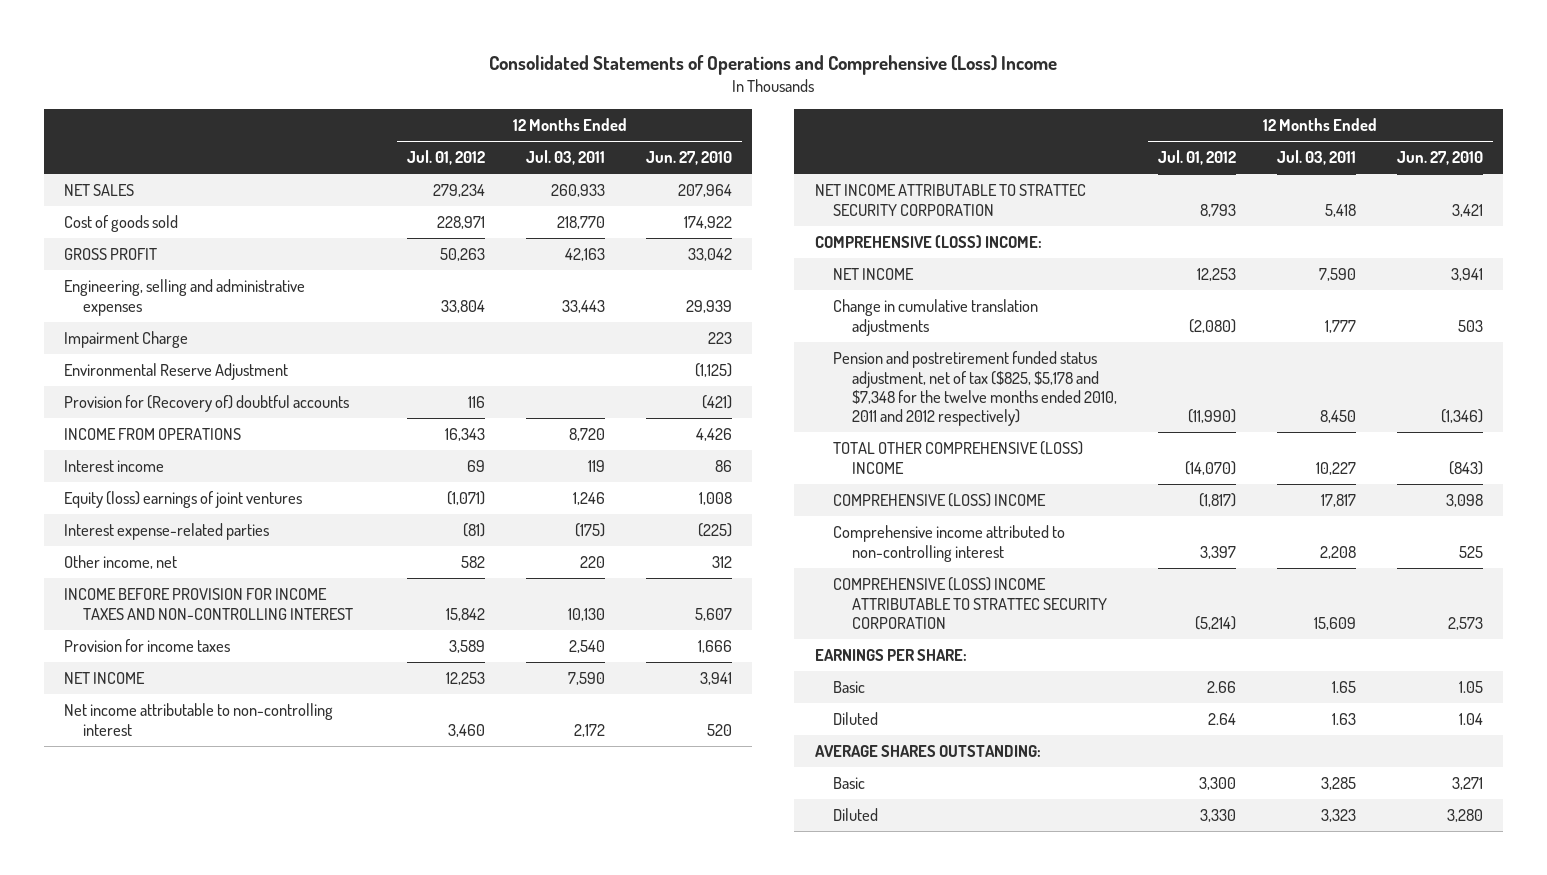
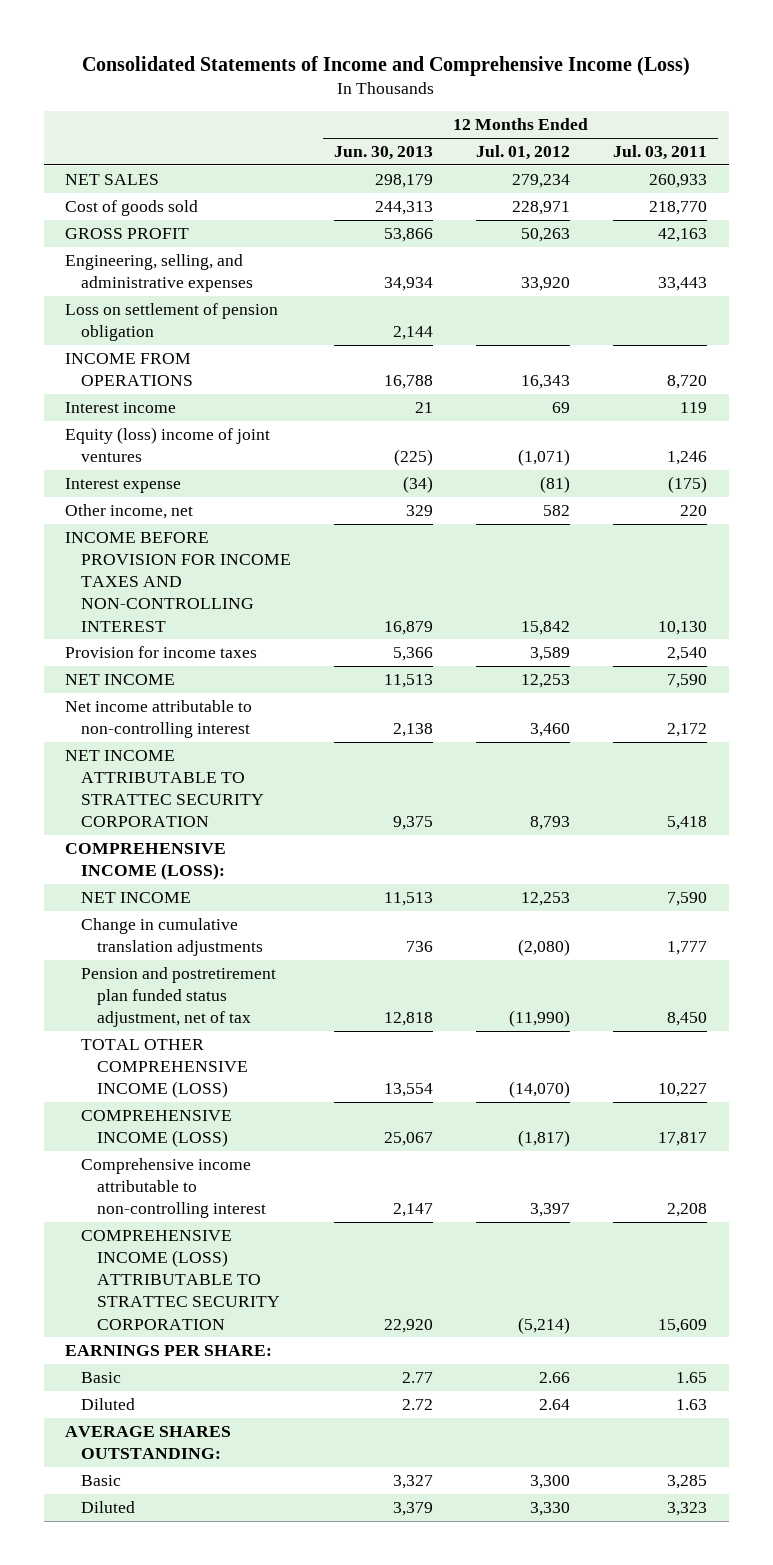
- Consolidated Statements of Operations and Comprehensive (Loss) Income
+ Consolidated Statements of Income and Comprehensive Income (Loss)
- | 12 Months Ended Jul. 01, 2012 | 12 Months Ended Jul. 03, 2011 | 12 Months Ended Jun. 27, 2010
+ | 12 Months Ended Jun. 30, 2013 | 12 Months Ended Jul. 01, 2012 | 12 Months Ended Jul. 03, 2011
- Engineering, selling and administrative expenses | 33,804 | 33,443 | 29,939
- Impairment Charge | | | 223
- Environmental Reserve Adjustment | | | (1,125)
- Provision for (Recovery of) doubtful accounts | 116 | | (421)
+ Engineering, selling, and administrative expenses | 34,934 | 33,920 | 33,443
+ Loss on settlement of pension obligation | 2,144 | |
- Equity (loss) earnings of joint ventures | (1,071) | 1,246 | 1,008
- Interest expense-related parties | (81) | (175) | (225)
+ Equity (loss) income of joint ventures | (225) | (1,071) | 1,246
+ Interest expense | (34) | (81) | (175)
- COMPREHENSIVE (LOSS) INCOME:
+ COMPREHENSIVE INCOME (LOSS):
- Pension and postretirement funded status adjustment, net of tax ($825, $5,178 and $7,348 for the twelve months ended 2010, 2011 and 2012 respectively) | (11,990) | 8,450 | (1,346)
- TOTAL OTHER COMPREHENSIVE (LOSS) INCOME | (14,070) | 10,227 | (843)
- COMPREHENSIVE (LOSS) INCOME | (1,817) | 17,817 | 3,098
- Comprehensive income attributed to non-controlling interest | 3,397 | 2,208 | 525
- COMPREHENSIVE (LOSS) INCOME ATTRIBUTABLE TO STRATTEC SECURITY CORPORATION | (5,214) | 15,609 | 2,573
+ Pension and postretirement plan funded status adjustment, net of tax | 12,818 | (11,990) | 8,450
+ TOTAL OTHER COMPREHENSIVE INCOME (LOSS) | 13,554 | (14,070) | 10,227
+ COMPREHENSIVE INCOME (LOSS) | 25,067 | (1,817) | 17,817
+ Comprehensive income attributable to non-controlling interest | 2,147 | 3,397 | 2,208
+ COMPREHENSIVE INCOME (LOSS) ATTRIBUTABLE TO STRATTEC SECURITY CORPORATION | 22,920 | (5,214) | 15,609

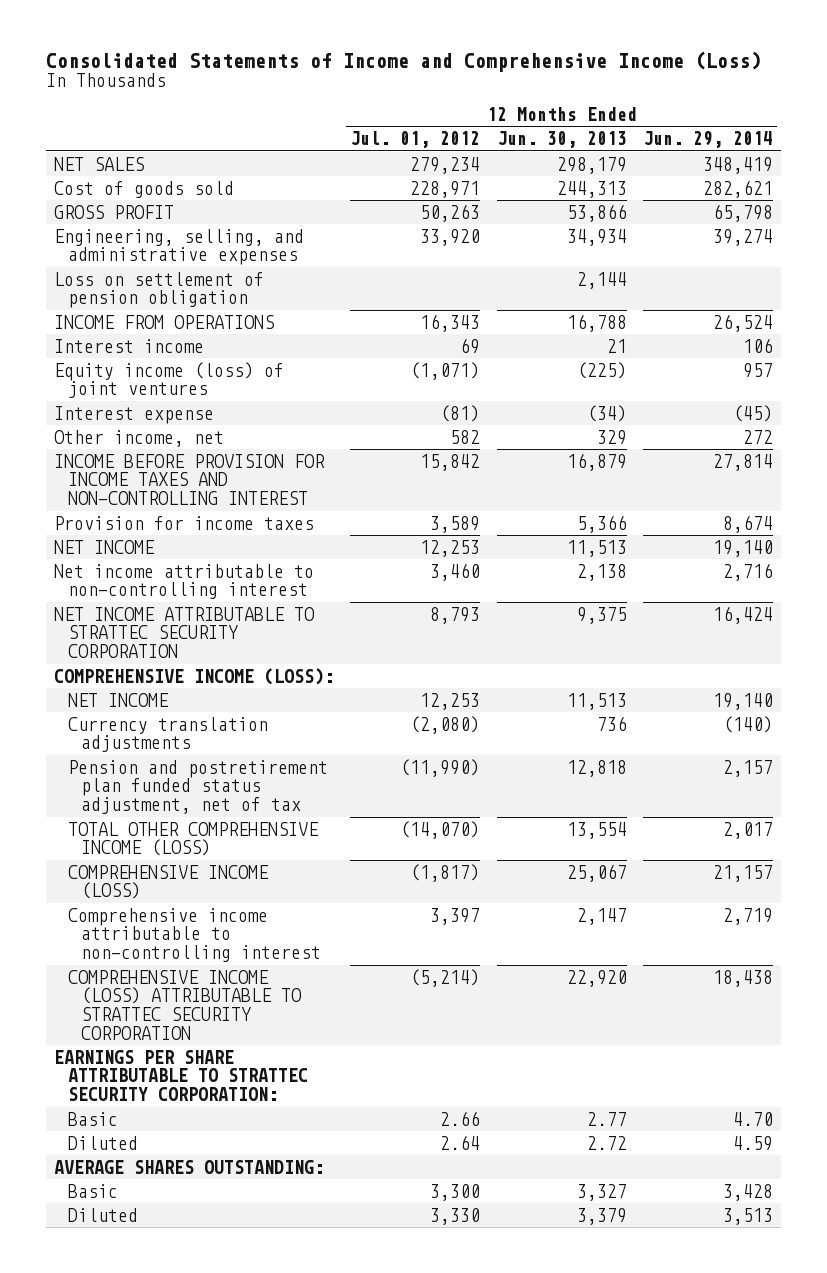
- | 12 Months Ended Jun. 30, 2013 | 12 Months Ended Jul. 01, 2012 | 12 Months Ended Jul. 03, 2011
+ | 12 Months Ended Jul. 01, 2012 | 12 Months Ended Jun. 30, 2013 | 12 Months Ended Jun. 29, 2014
- Equity (loss) income of joint ventures | (225) | (1,071) | 1,246
+ Equity income (loss) of joint ventures | (1,071) | (225) | 957
- Change in cumulative translation adjustments | 736 | (2,080) | 1,777
+ Currency translation adjustments | (2,080) | 736 | (140)
- EARNINGS PER SHARE:
+ EARNINGS PER SHARE ATTRIBUTABLE TO STRATTEC SECURITY CORPORATION:

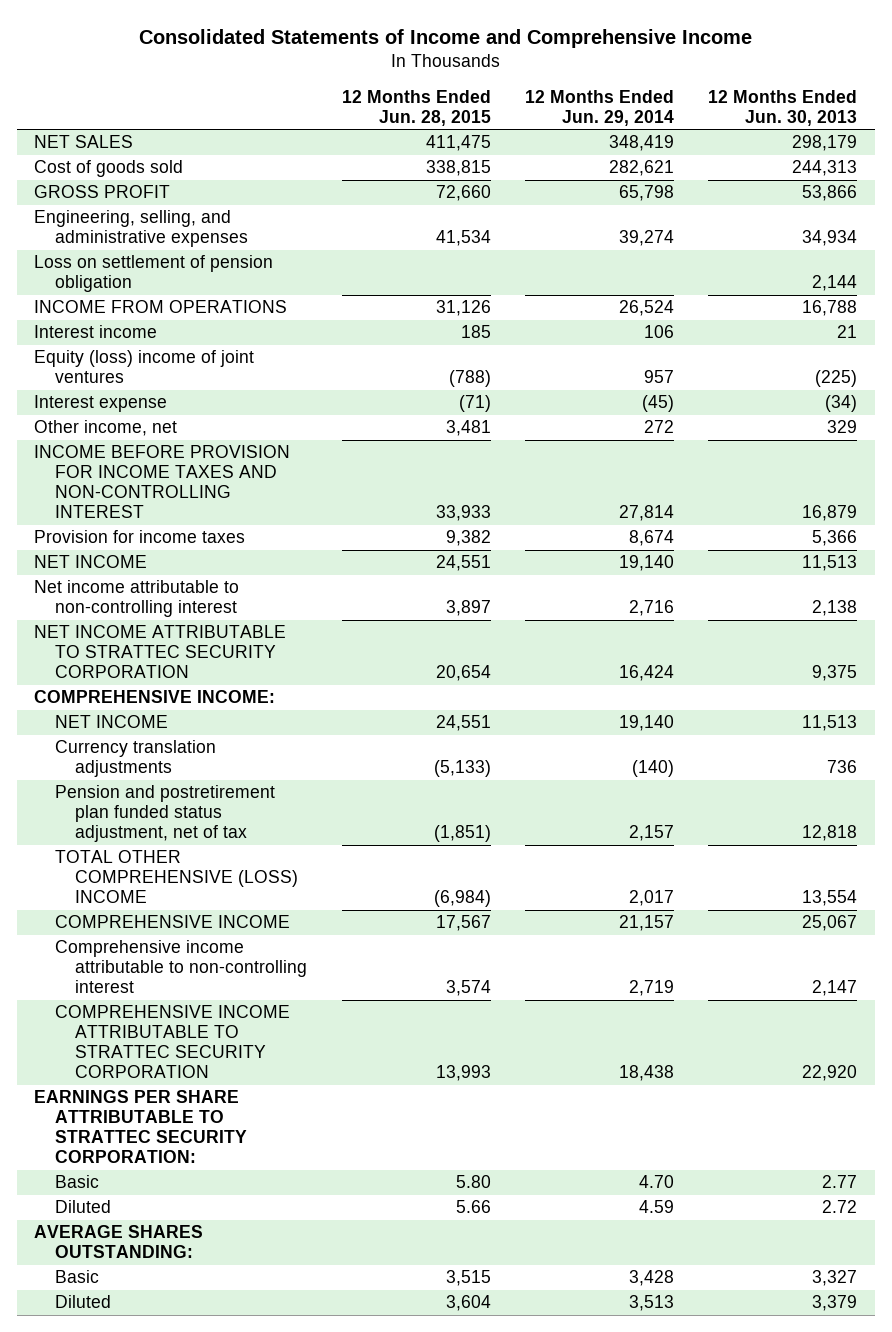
- Consolidated Statements of Income and Comprehensive Income (Loss)
+ Consolidated Statements of Income and Comprehensive Income
- | 12 Months Ended Jul. 01, 2012 | 12 Months Ended Jun. 30, 2013 | 12 Months Ended Jun. 29, 2014
+ | 12 Months Ended Jun. 28, 2015 | 12 Months Ended Jun. 29, 2014 | 12 Months Ended Jun. 30, 2013
- Equity income (loss) of joint ventures | (1,071) | (225) | 957
+ Equity (loss) income of joint ventures | (788) | 957 | (225)
- COMPREHENSIVE INCOME (LOSS):
+ COMPREHENSIVE INCOME:
- TOTAL OTHER COMPREHENSIVE INCOME (LOSS) | (14,070) | 13,554 | 2,017
- COMPREHENSIVE INCOME (LOSS) | (1,817) | 25,067 | 21,157
+ TOTAL OTHER COMPREHENSIVE (LOSS) INCOME | (6,984) | 2,017 | 13,554
+ COMPREHENSIVE INCOME | 17,567 | 21,157 | 25,067
- COMPREHENSIVE INCOME (LOSS) ATTRIBUTABLE TO STRATTEC SECURITY CORPORATION | (5,214) | 22,920 | 18,438
+ COMPREHENSIVE INCOME ATTRIBUTABLE TO STRATTEC SECURITY CORPORATION | 13,993 | 18,438 | 22,920

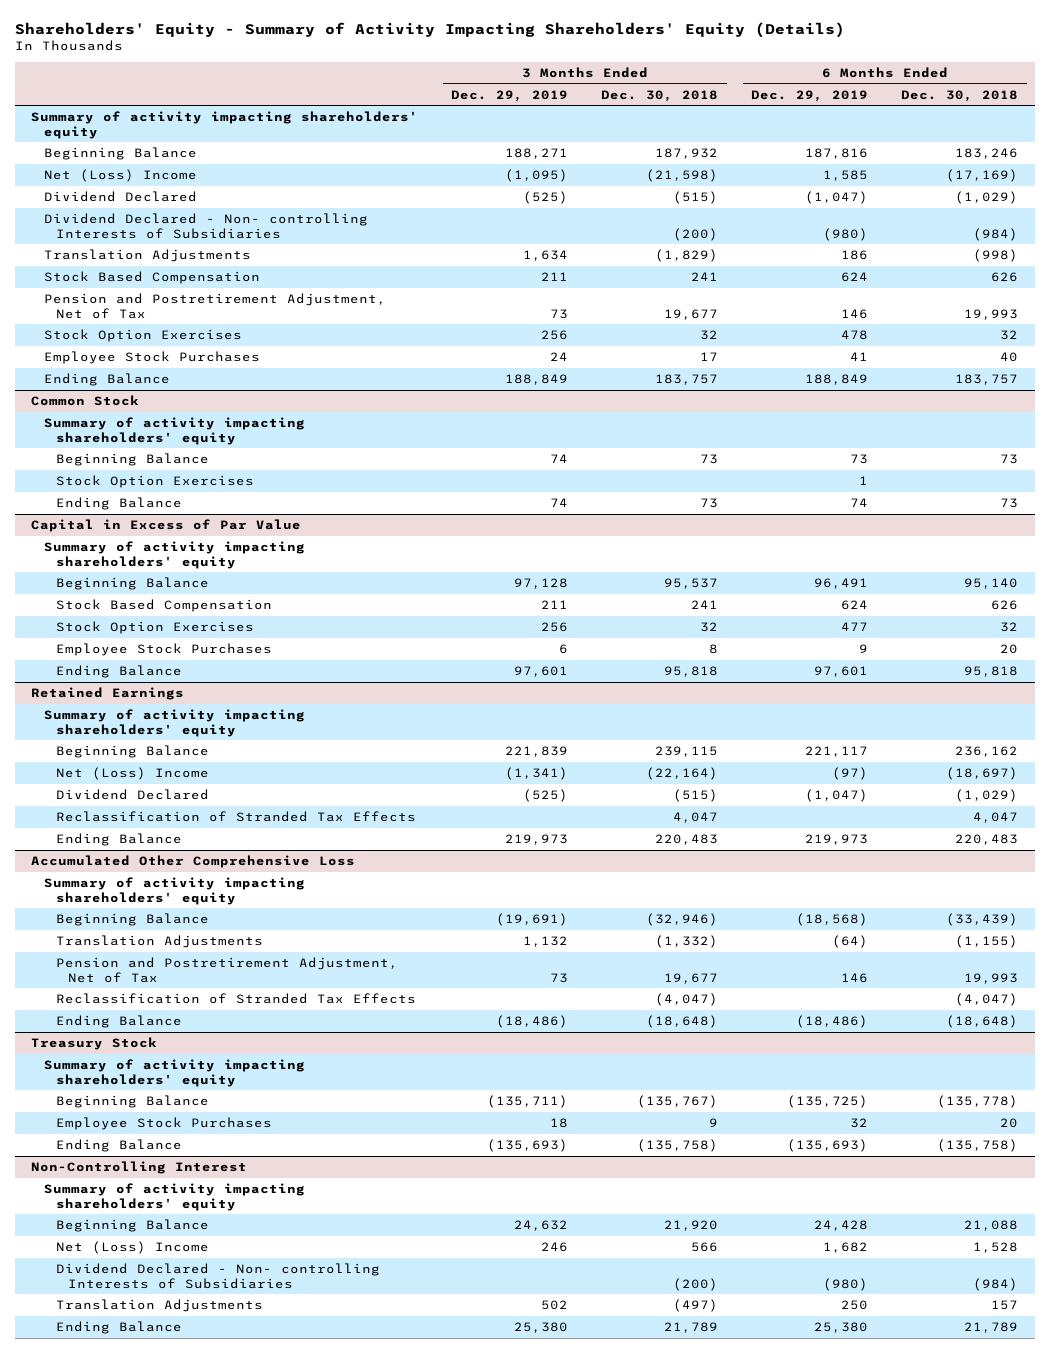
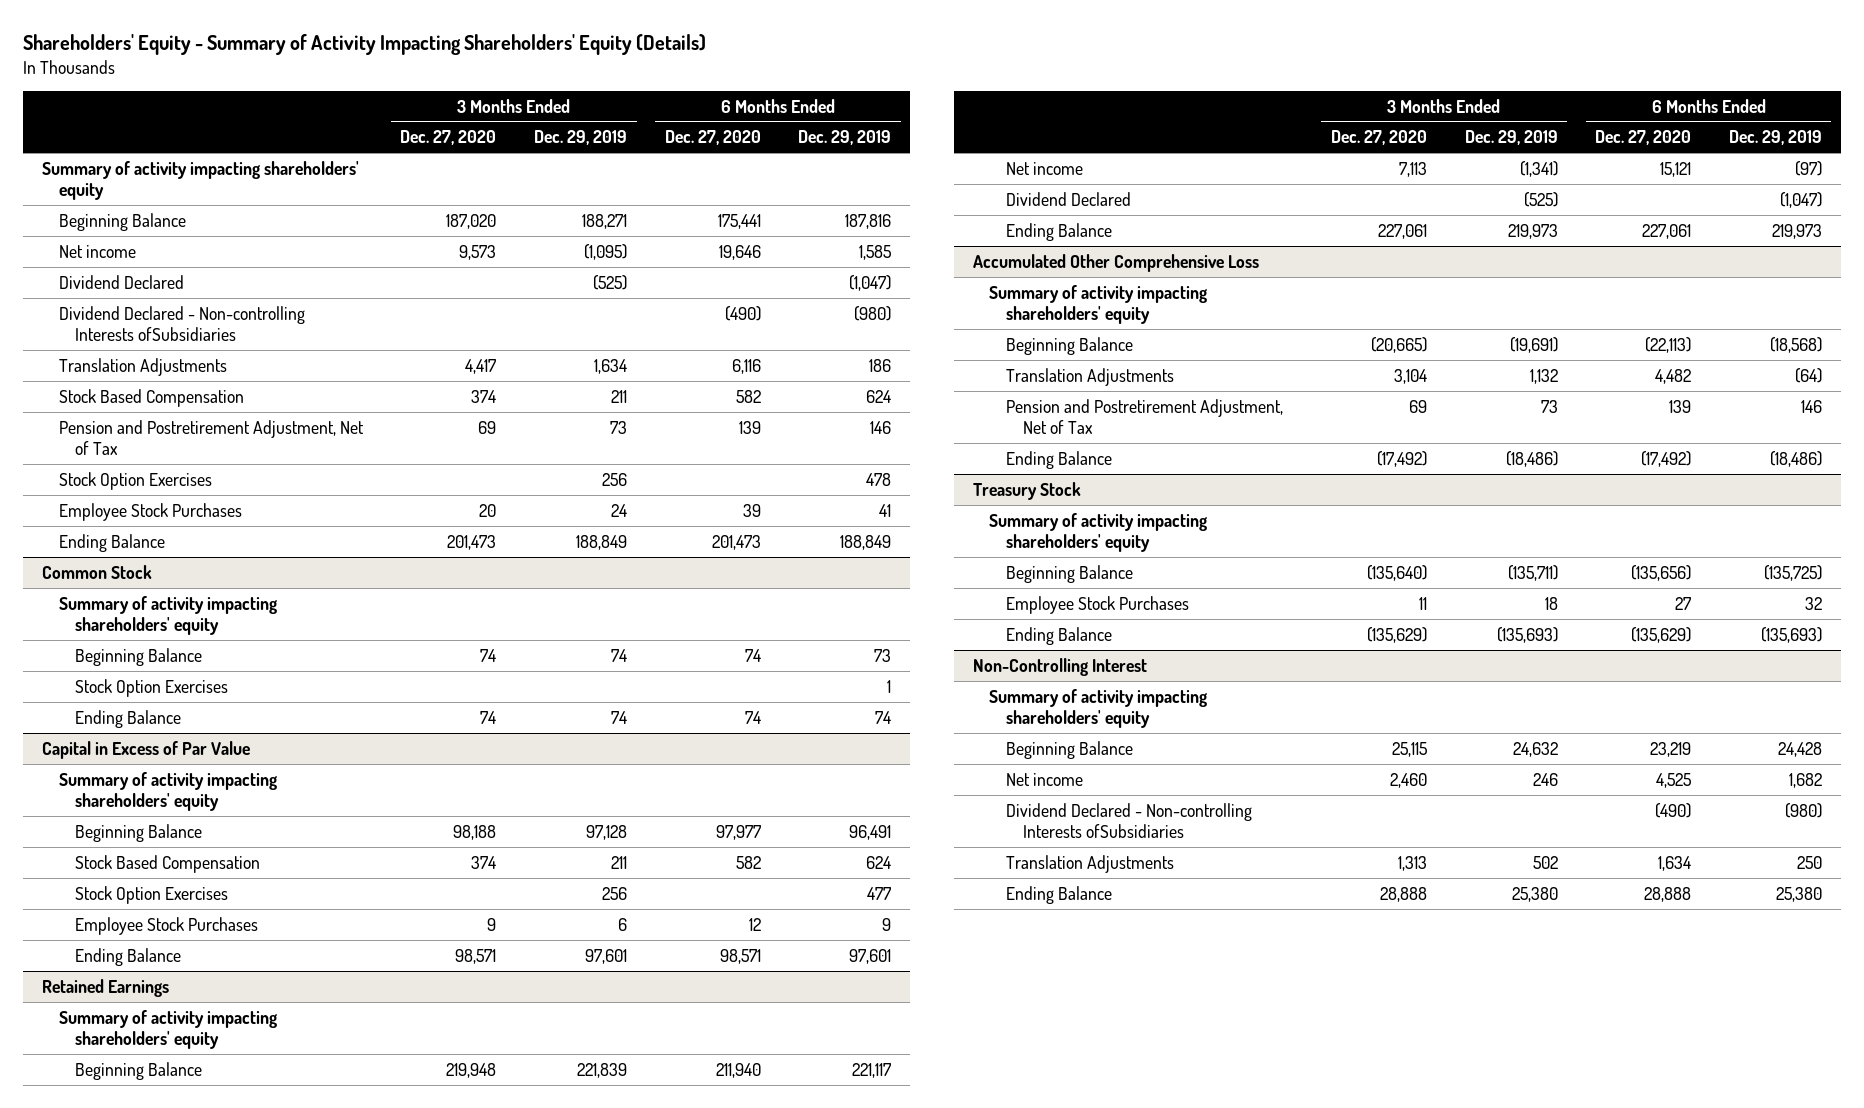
- | 3 Months Ended Dec. 29, 2019 | 3 Months Ended Dec. 30, 2018 | 6 Months Ended Dec. 29, 2019 | 6 Months Ended Dec. 30, 2018
+ | 3 Months Ended Dec. 27, 2020 | 3 Months Ended Dec. 29, 2019 | 6 Months Ended Dec. 27, 2020 | 6 Months Ended Dec. 29, 2019
- Net (Loss) Income | (1,095) | (21,598) | 1,585 | (17,169)
+ Net income | 9,573 | (1,095) | 19,646 | 1,585
- Dividend Declared - Non- controlling Interests of Subsidiaries | | (200) | (980) | (984)
+ Dividend Declared - Non-controlling Interests ofSubsidiaries | | | (490) | (980)
@ Retained Earnings
- Net (Loss) Income | (1,341) | (22,164) | (97) | (18,697)
+ Net income | 7,113 | (1,341) | 15,121 | (97)
- Reclassification of Stranded Tax Effects | | 4,047 | | 4,047
@ Accumulated Other Comprehensive Loss
- Reclassification of Stranded Tax Effects | | (4,047) | | (4,047)
@ Non-Controlling Interest
- Net (Loss) Income | 246 | 566 | 1,682 | 1,528
- Dividend Declared - Non- controlling Interests of Subsidiaries | | (200) | (980) | (984)
+ Net income | 2,460 | 246 | 4,525 | 1,682
+ Dividend Declared - Non-controlling Interests ofSubsidiaries | | | (490) | (980)

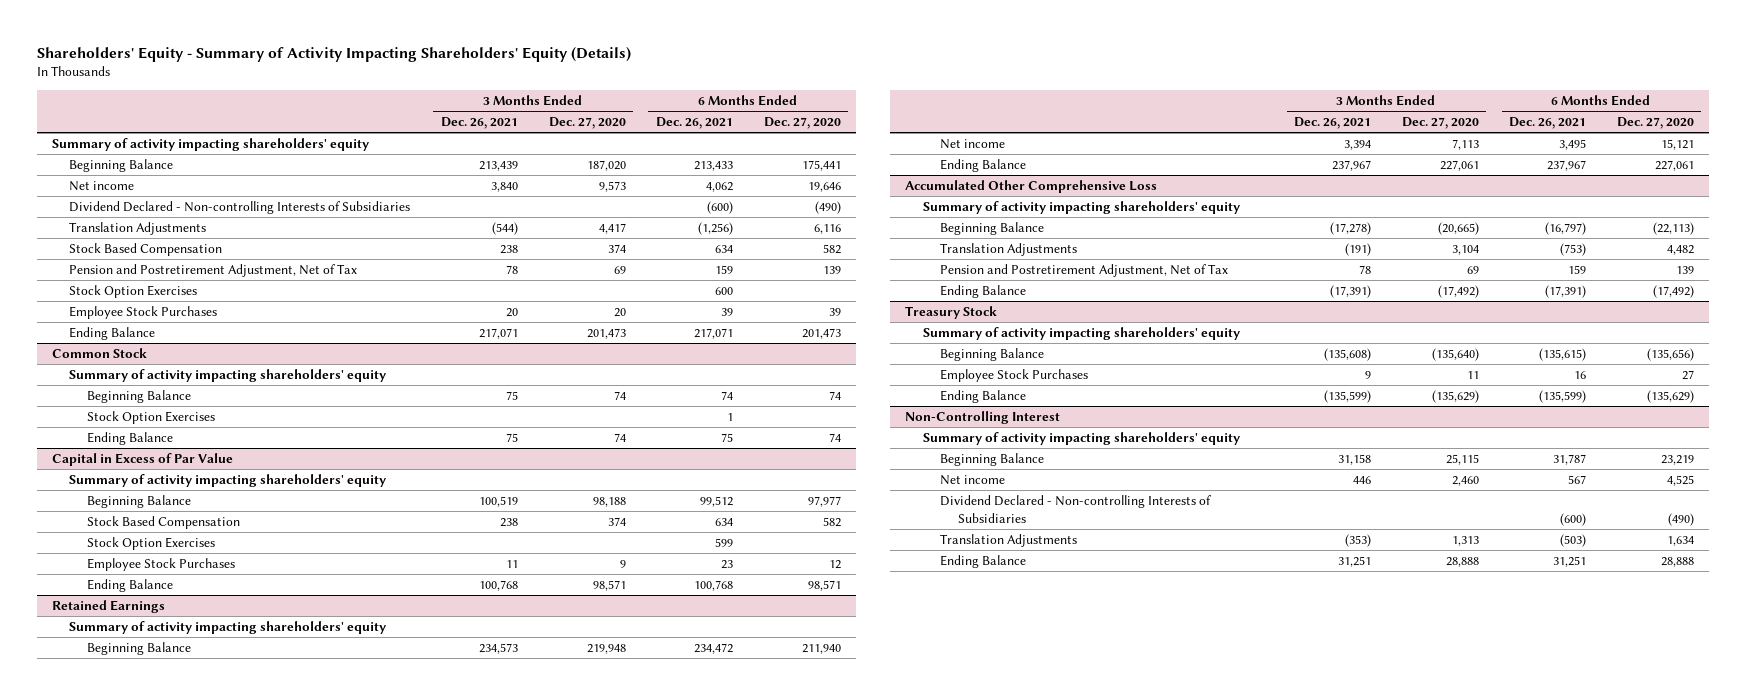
- | 3 Months Ended Dec. 27, 2020 | 3 Months Ended Dec. 29, 2019 | 6 Months Ended Dec. 27, 2020 | 6 Months Ended Dec. 29, 2019
+ | 3 Months Ended Dec. 26, 2021 | 3 Months Ended Dec. 27, 2020 | 6 Months Ended Dec. 26, 2021 | 6 Months Ended Dec. 27, 2020
- Dividend Declared | | (525) | | (1,047)
- Dividend Declared - Non-controlling Interests ofSubsidiaries | | | (490) | (980)
+ Dividend Declared - Non-controlling Interests of Subsidiaries | | | (600) | (490)
@ Retained Earnings
- Dividend Declared | | (525) | | (1,047)
@ Non-Controlling Interest
- Dividend Declared - Non-controlling Interests ofSubsidiaries | | | (490) | (980)
+ Dividend Declared - Non-controlling Interests of Subsidiaries | | | (600) | (490)

